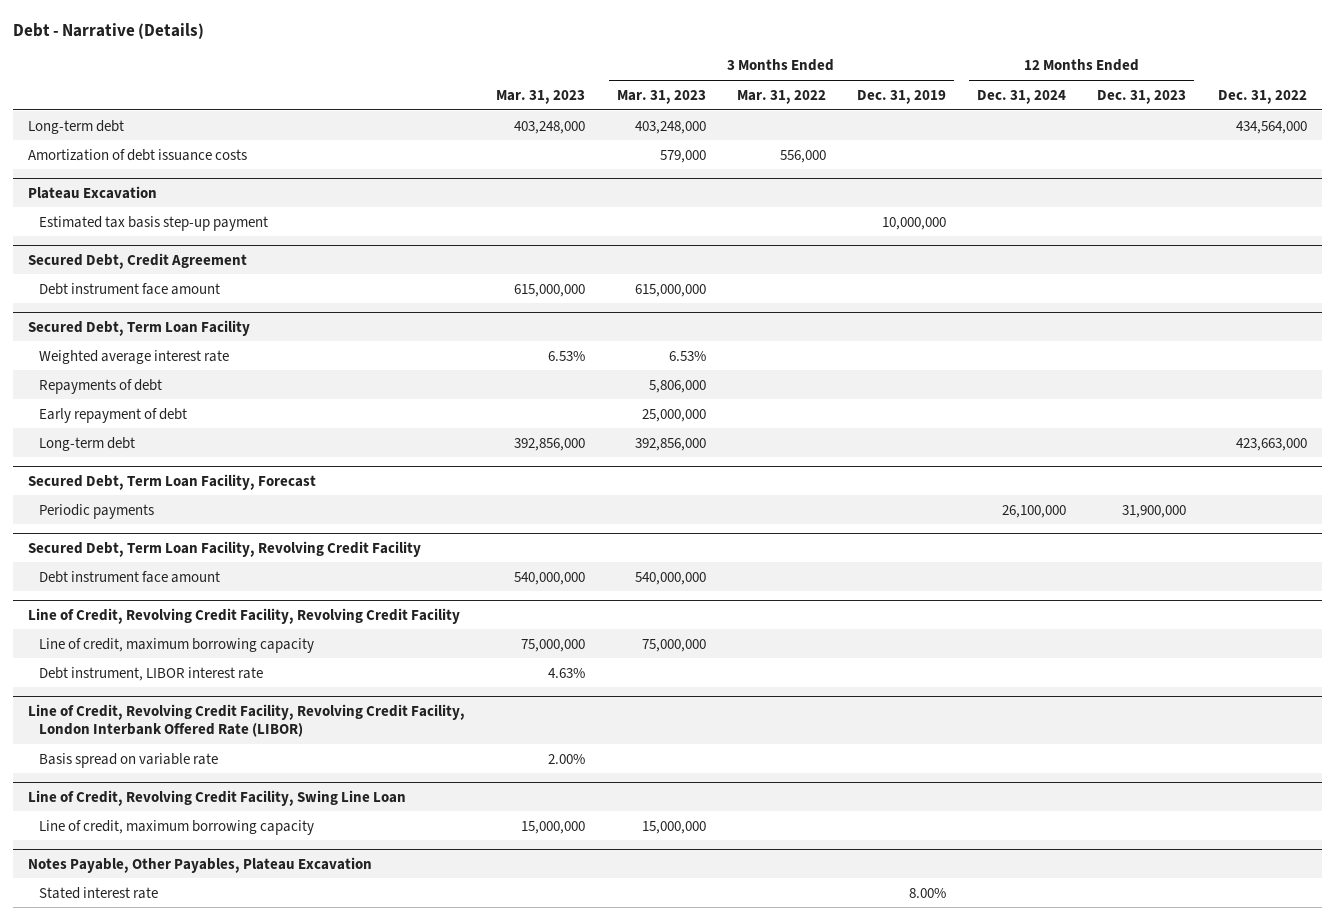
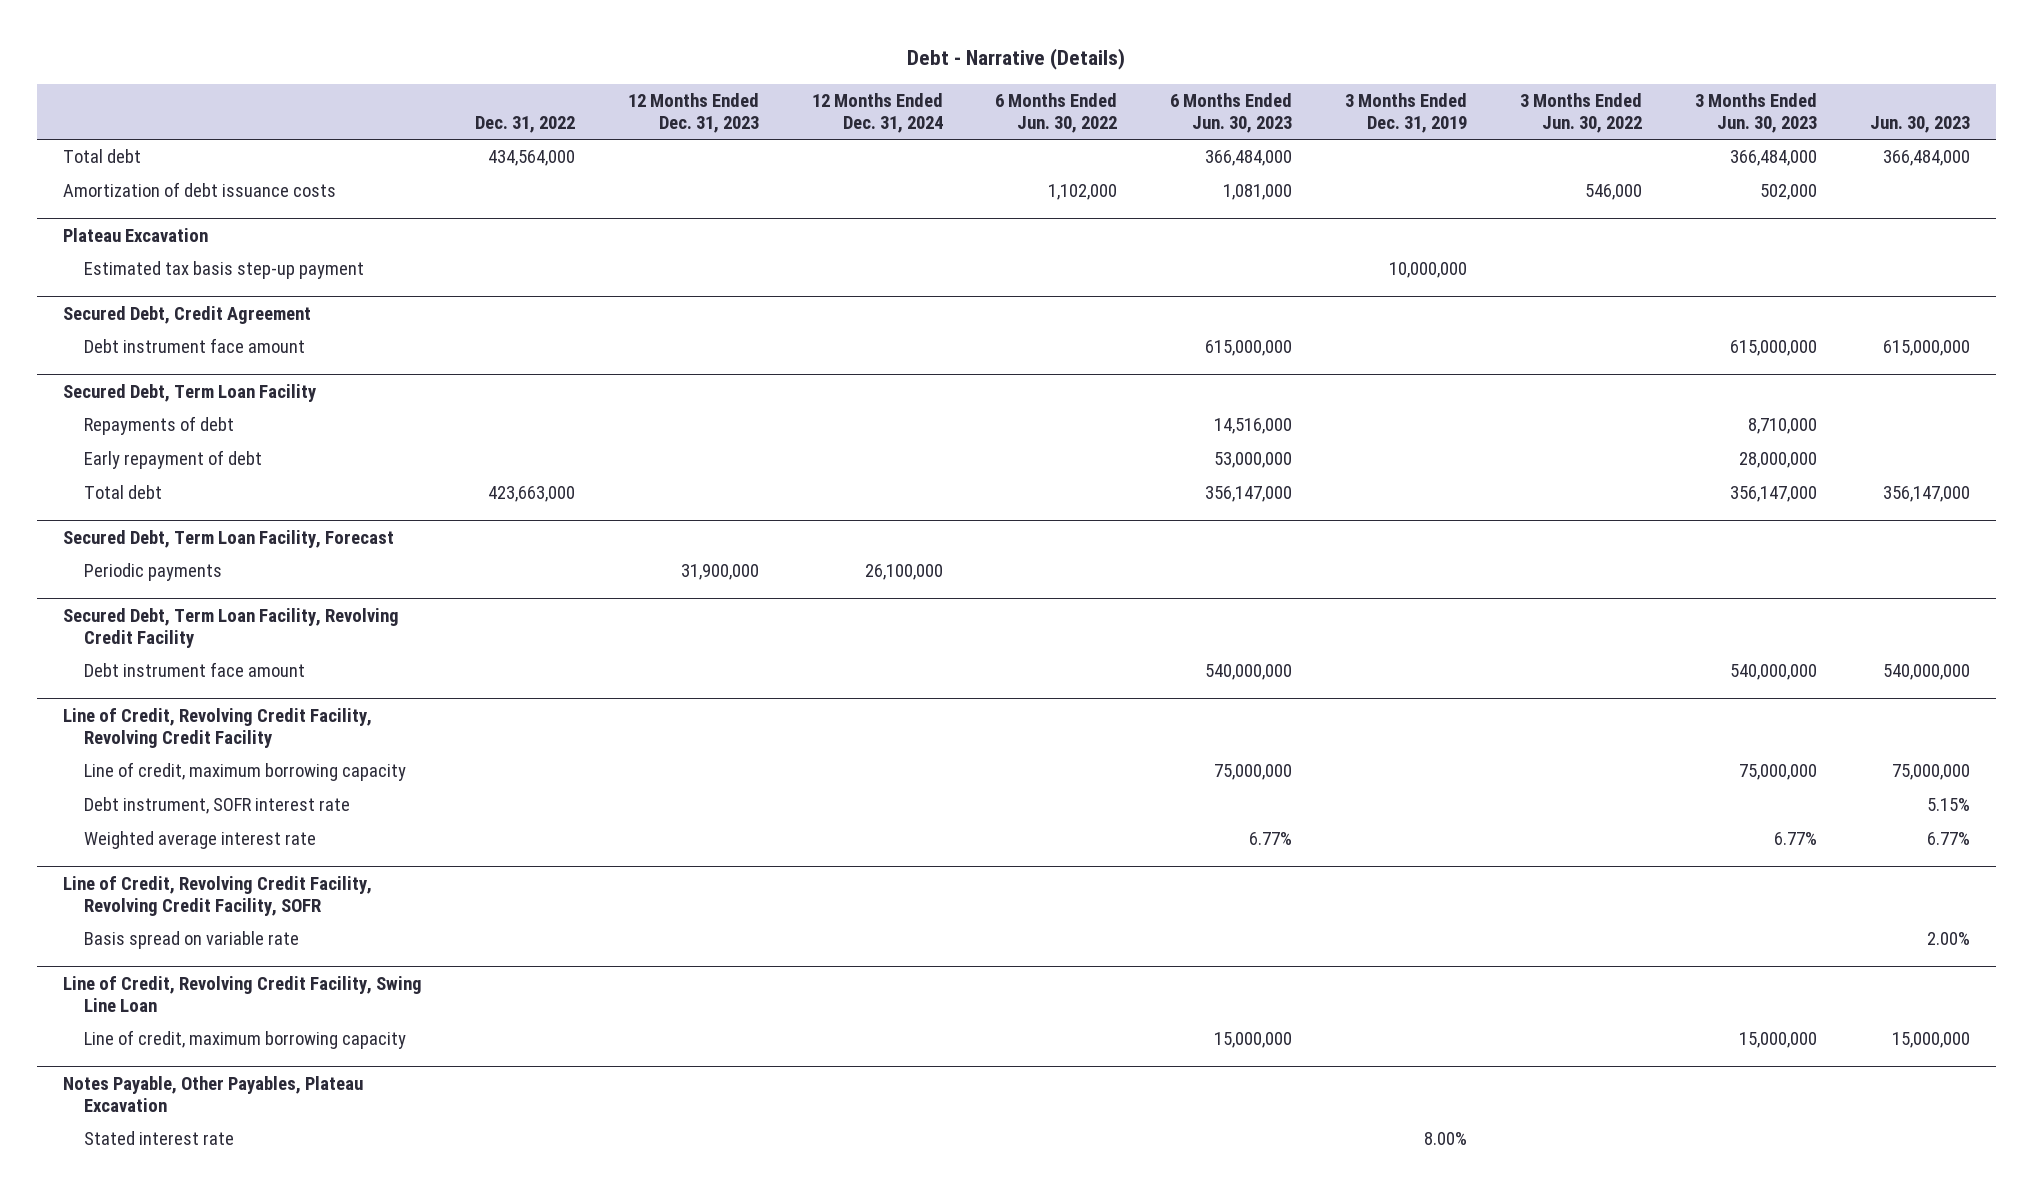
- | Mar. 31, 2023 | 3 Months Ended Mar. 31, 2023 | 3 Months Ended Mar. 31, 2022 | 3 Months Ended Dec. 31, 2019 | 12 Months Ended Dec. 31, 2024 | 12 Months Ended Dec. 31, 2023 | Dec. 31, 2022
+ | Dec. 31, 2022 | 12 Months Ended Dec. 31, 2023 | 12 Months Ended Dec. 31, 2024 | 6 Months Ended Jun. 30, 2022 | 6 Months Ended Jun. 30, 2023 | 3 Months Ended Dec. 31, 2019 | 3 Months Ended Jun. 30, 2022 | 3 Months Ended Jun. 30, 2023 | Jun. 30, 2023
- Long-term debt | 403,248,000 | 403,248,000 | | | | | 434,564,000
+ Total debt | 434,564,000 | | | | 366,484,000 | | | 366,484,000 | 366,484,000
@ Secured Debt, Term Loan Facility
- Weighted average interest rate | 6.53% | 6.53% | | | | |
- Long-term debt | 392,856,000 | 392,856,000 | | | | | 423,663,000
+ Total debt | 423,663,000 | | | | 356,147,000 | | | 356,147,000 | 356,147,000
@ Line of Credit, Revolving Credit Facility, Revolving Credit Facility
- Debt instrument, LIBOR interest rate | 4.63% | | | | | |
- Line of Credit, Revolving Credit Facility, Revolving Credit Facility, London Interbank Offered Rate (LIBOR)
- Basis spread on variable rate | 2.00% | | | | | |
@ Line of Credit, Revolving Credit Facility, Revolving Credit Facility
+ Debt instrument, SOFR interest rate | | | | | | | | | 5.15%
+ Weighted average interest rate | | | | | 6.77% | | | 6.77% | 6.77%
+ Line of Credit, Revolving Credit Facility, Revolving Credit Facility, SOFR
+ Basis spread on variable rate | | | | | | | | | 2.00%

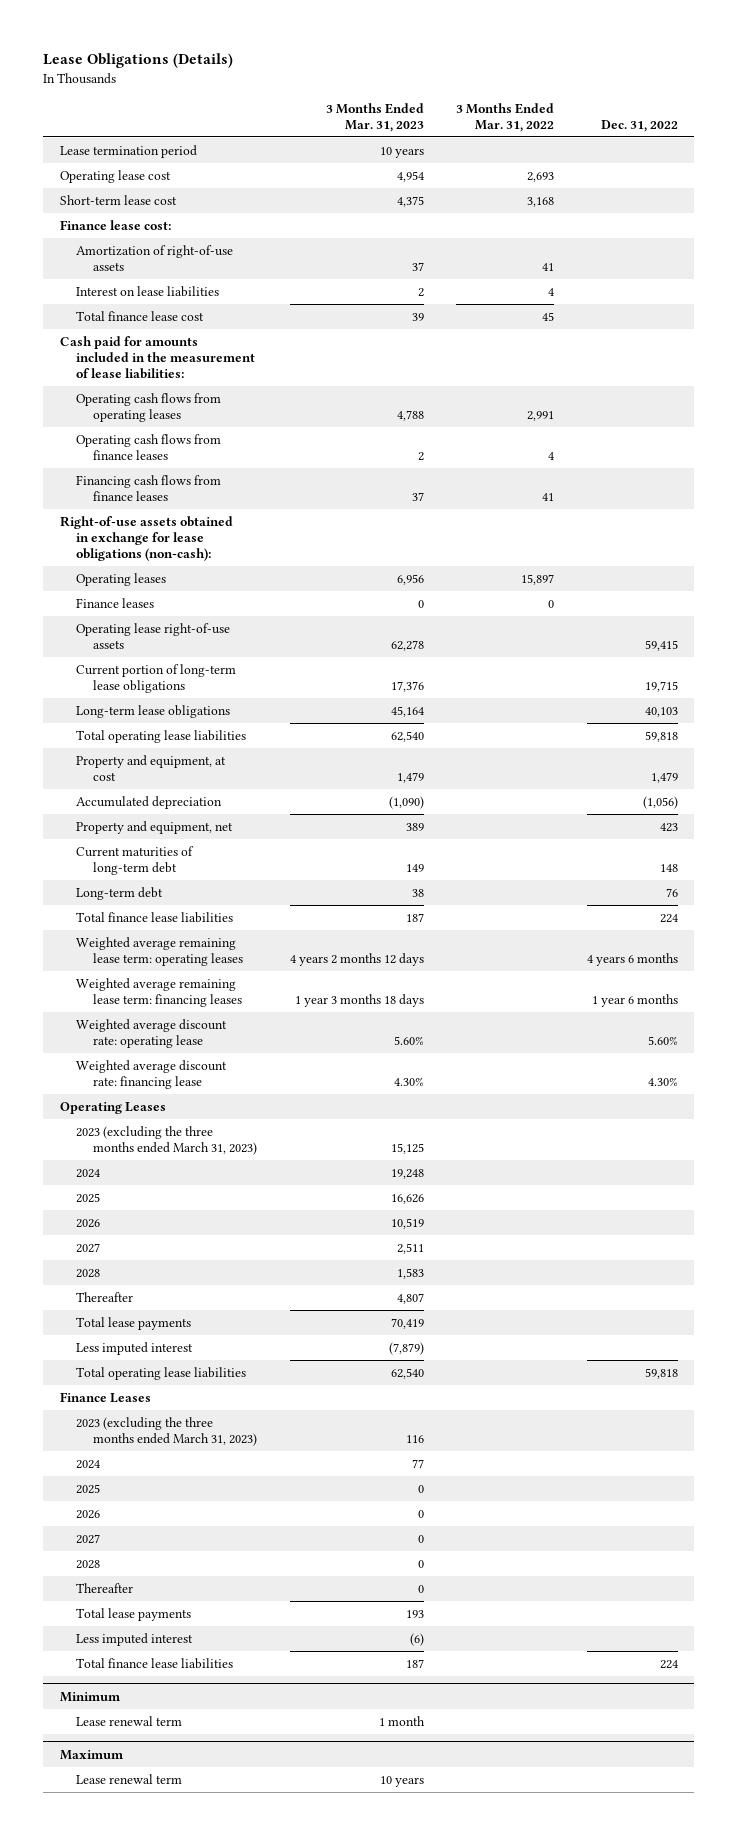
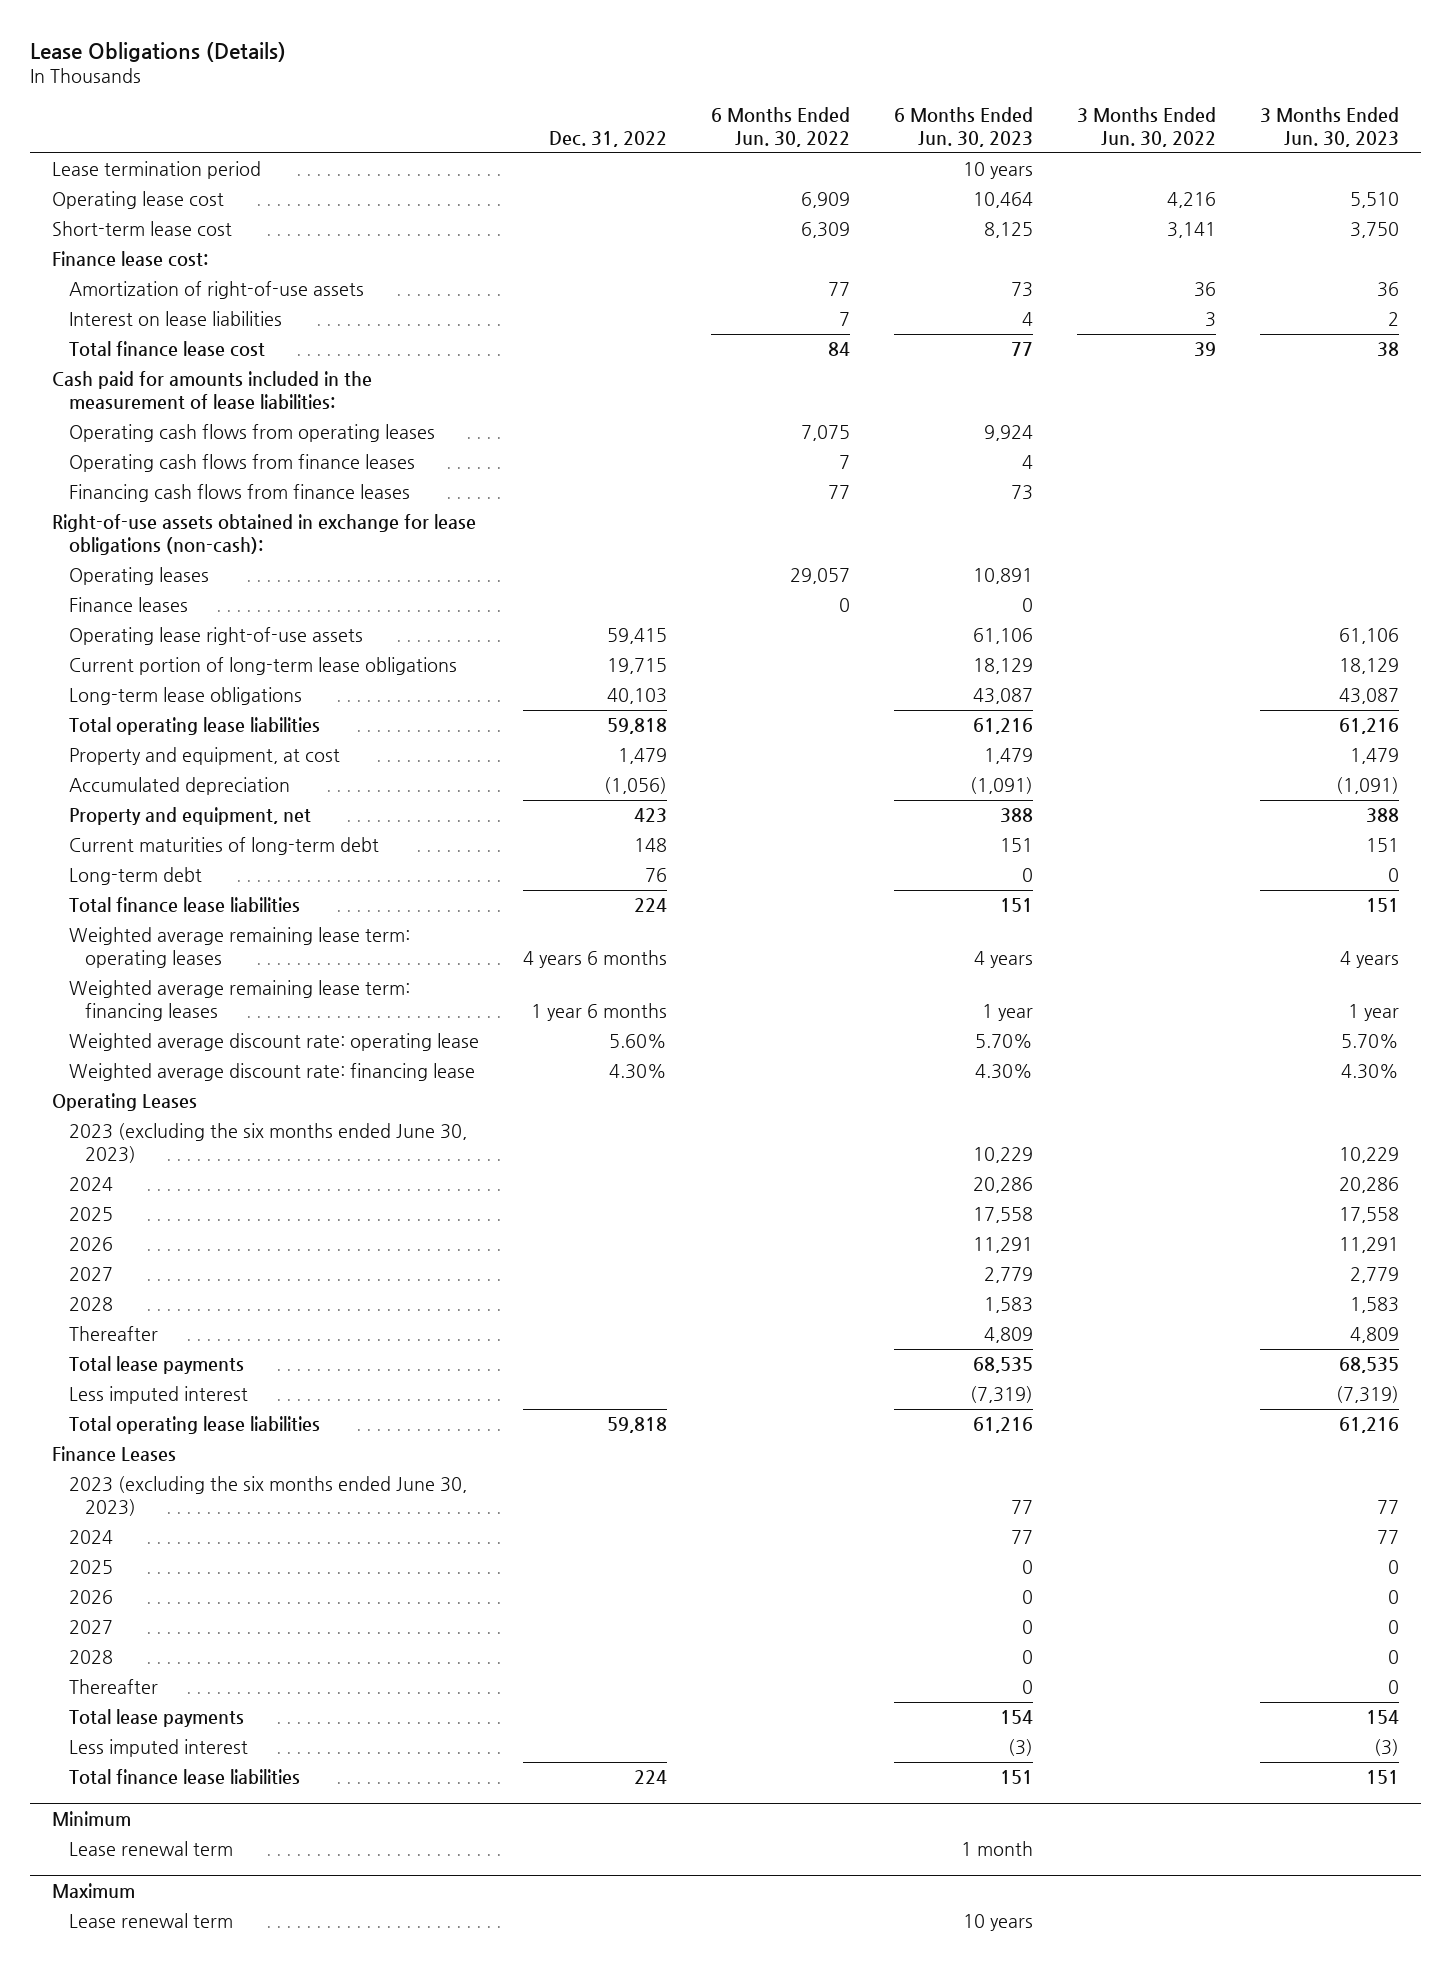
- | 3 Months Ended Mar. 31, 2023 | 3 Months Ended Mar. 31, 2022 | Dec. 31, 2022
+ | Dec. 31, 2022 | 6 Months Ended Jun. 30, 2022 | 6 Months Ended Jun. 30, 2023 | 3 Months Ended Jun. 30, 2022 | 3 Months Ended Jun. 30, 2023
- 2023 (excluding the three months ended March 31, 2023) | 15,125 | |
+ 2023 (excluding the six months ended June 30, 2023) | | | 10,229 | | 10,229
- 2023 (excluding the three months ended March 31, 2023) | 116 | |
+ 2023 (excluding the six months ended June 30, 2023) | | | 77 | | 77

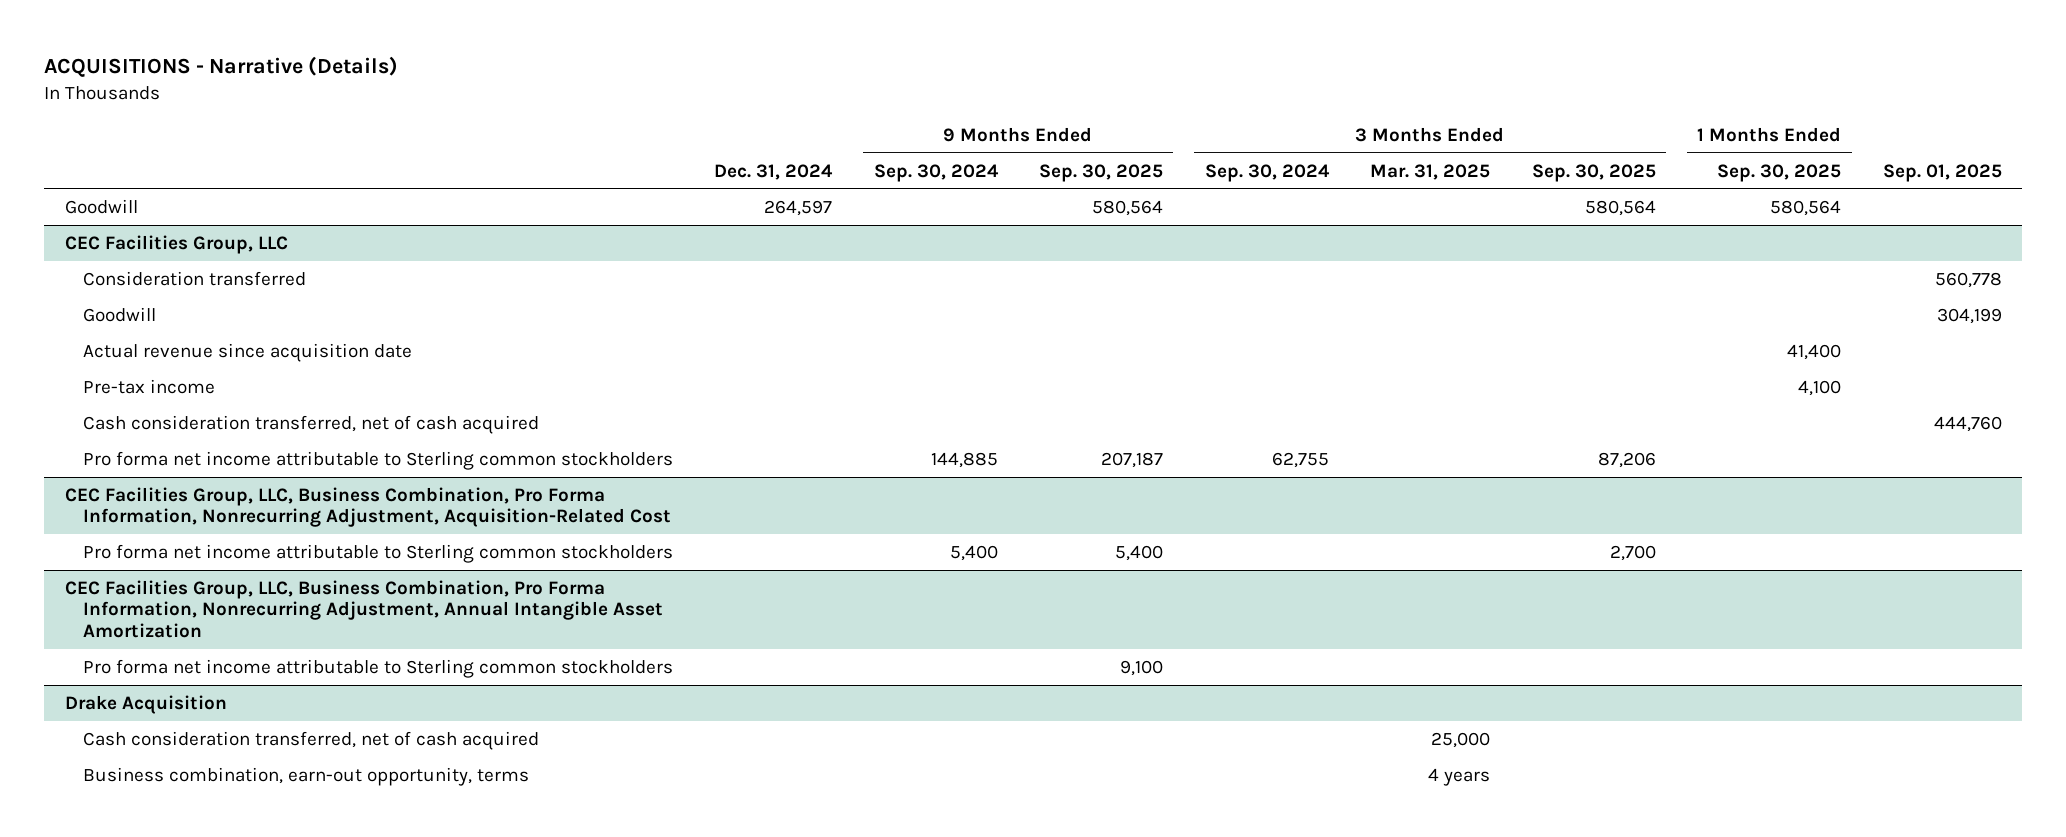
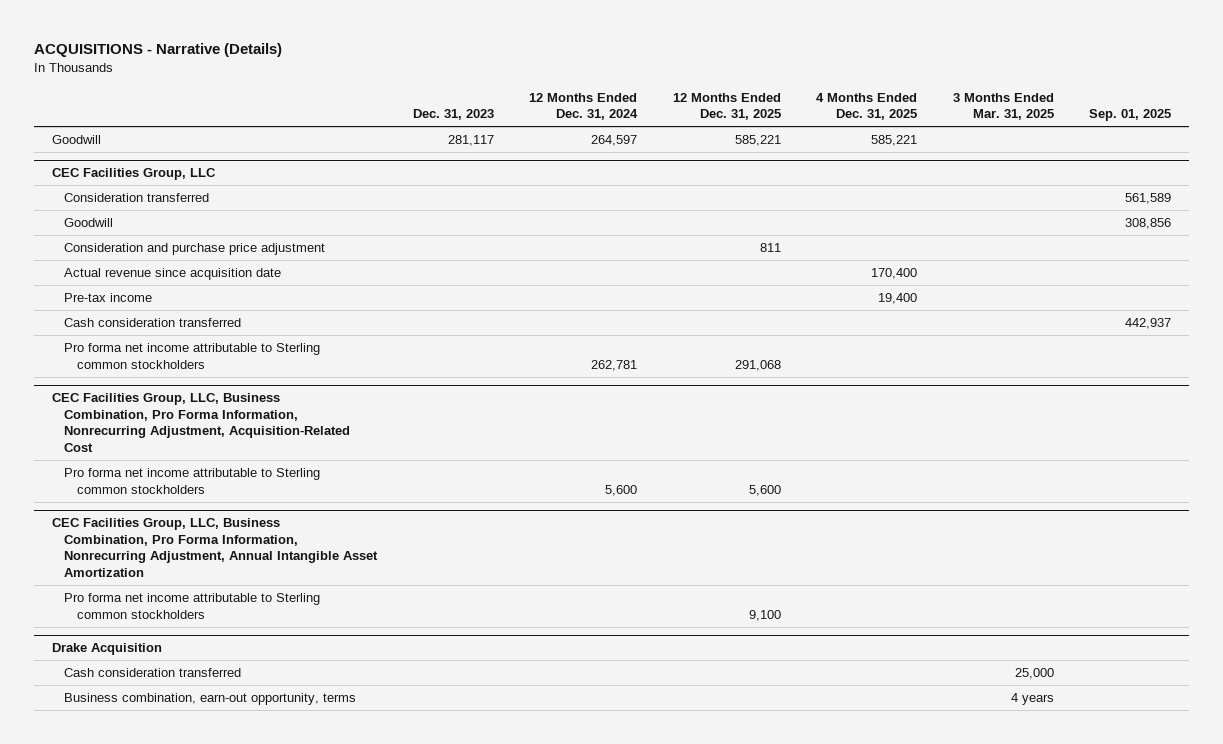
- | Dec. 31, 2024 | 9 Months Ended Sep. 30, 2024 | 9 Months Ended Sep. 30, 2025 | 3 Months Ended Sep. 30, 2024 | 3 Months Ended Mar. 31, 2025 | 3 Months Ended Sep. 30, 2025 | 1 Months Ended Sep. 30, 2025 | Sep. 01, 2025
+ | Dec. 31, 2023 | 12 Months Ended Dec. 31, 2024 | 12 Months Ended Dec. 31, 2025 | 4 Months Ended Dec. 31, 2025 | 3 Months Ended Mar. 31, 2025 | Sep. 01, 2025
@ CEC Facilities Group, LLC
- Consideration transferred | | | | | | | | 560,778
- Goodwill | | | | | | | | 304,199
+ Consideration transferred | | | | | | 561,589
+ Goodwill | | | | | | 308,856
+ Consideration and purchase price adjustment | | | 811 | | |
- Cash consideration transferred, net of cash acquired | | | | | | | | 444,760
+ Cash consideration transferred | | | | | | 442,937
@ Drake Acquisition
- Cash consideration transferred, net of cash acquired | | | | | 25,000 | | |
+ Cash consideration transferred | | | | | 25,000 |

